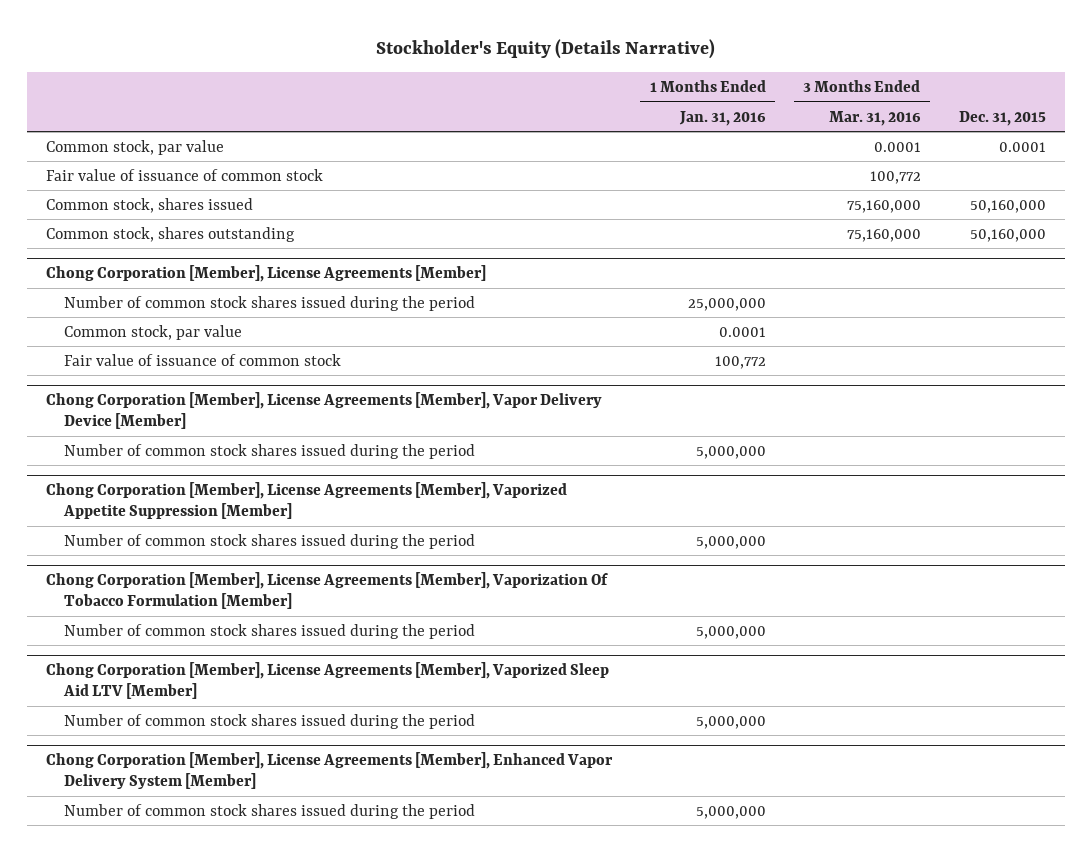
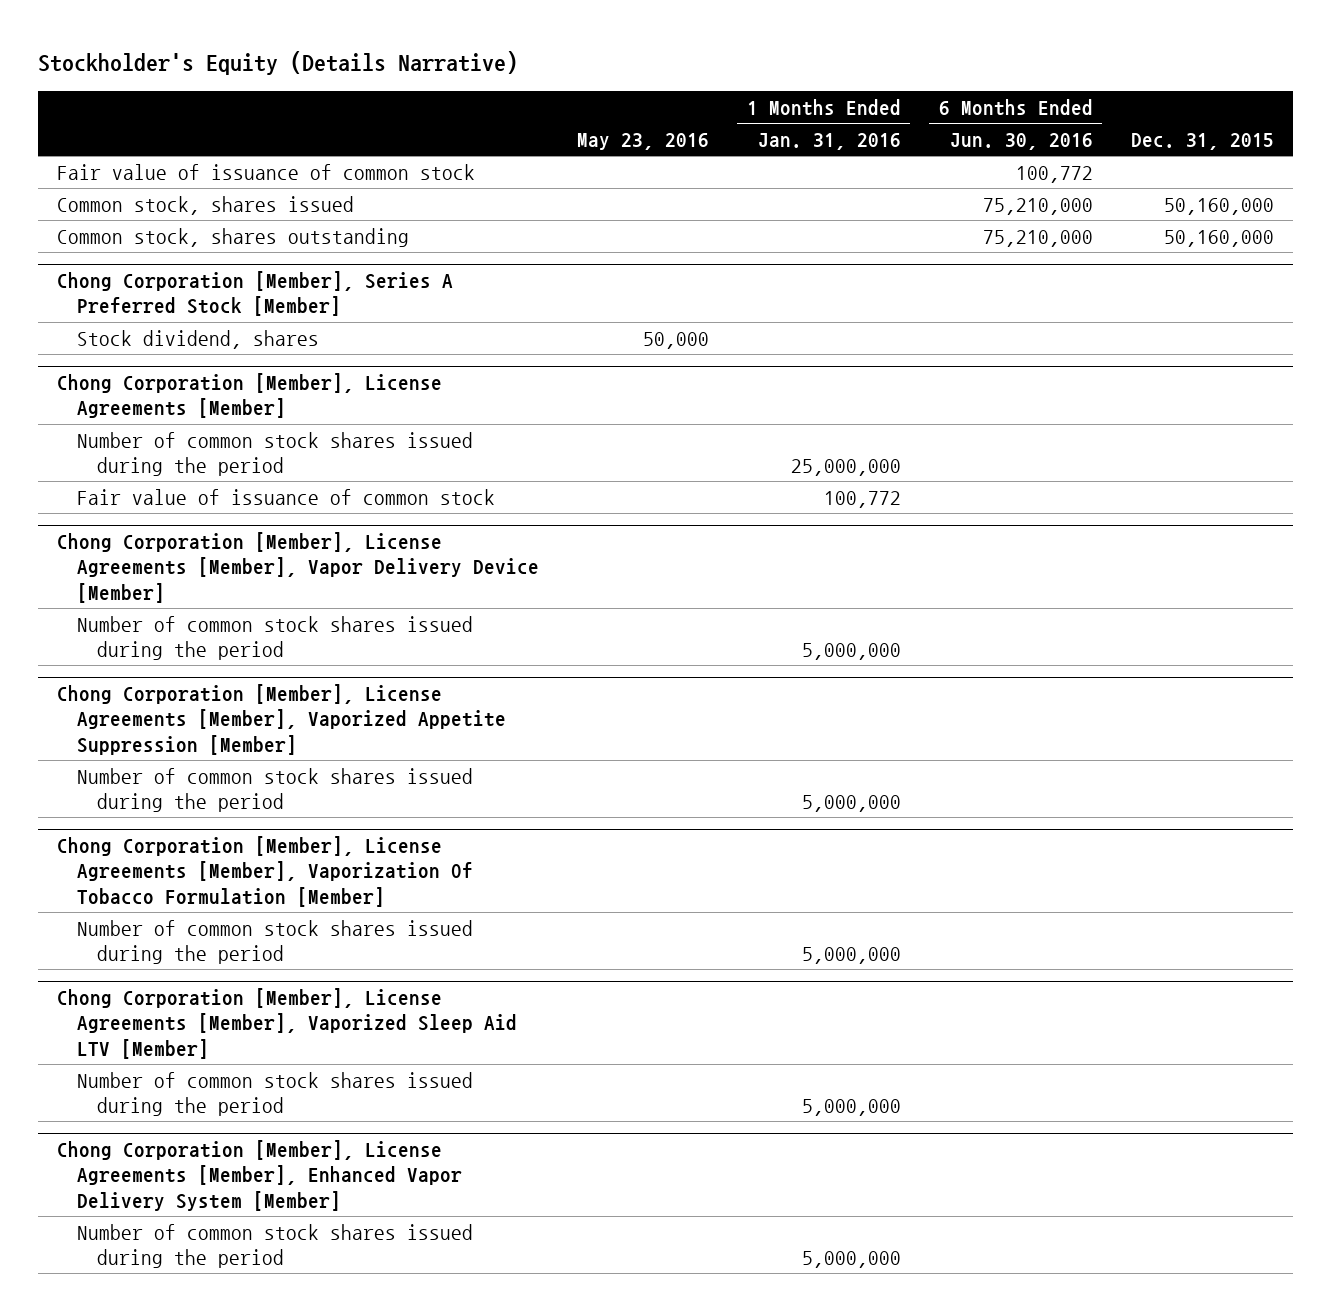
- | 1 Months Ended Jan. 31, 2016 | 3 Months Ended Mar. 31, 2016 | Dec. 31, 2015
+ | May 23, 2016 | 1 Months Ended Jan. 31, 2016 | 6 Months Ended Jun. 30, 2016 | Dec. 31, 2015
- Common stock, par value | | 0.0001 | 0.0001
+ Chong Corporation [Member], Series A Preferred Stock [Member]
+ Stock dividend, shares | 50,000 | | |
@ Chong Corporation [Member], License Agreements [Member]
- Common stock, par value | 0.0001 | |

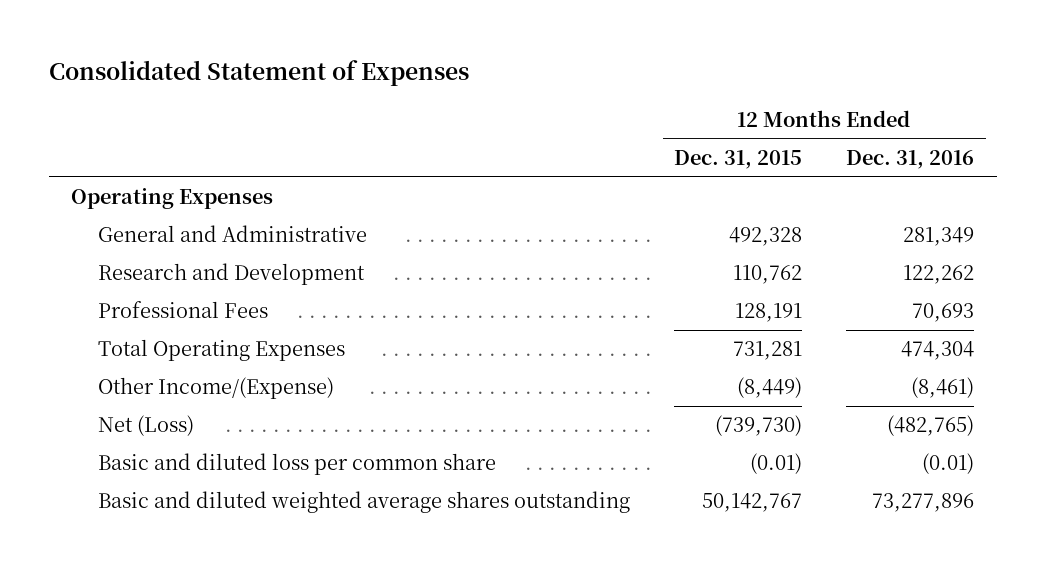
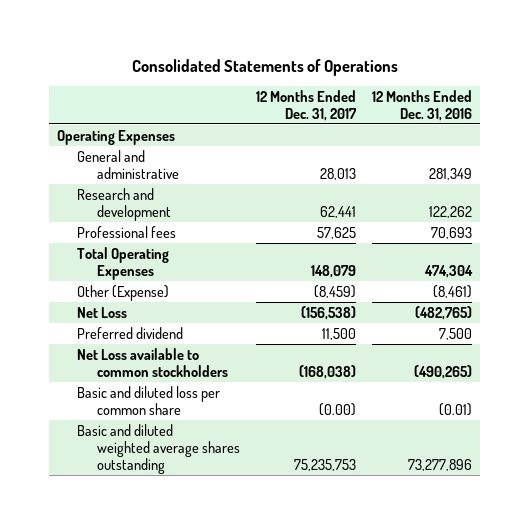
- Consolidated Statement of Expenses
+ Consolidated Statements of Operations
- | 12 Months Ended Dec. 31, 2015 | 12 Months Ended Dec. 31, 2016
+ | 12 Months Ended Dec. 31, 2017 | 12 Months Ended Dec. 31, 2016
- General and Administrative | 492,328 | 281,349
- Research and Development | 110,762 | 122,262
- Professional Fees | 128,191 | 70,693
+ General and administrative | 28,013 | 281,349
+ Research and development | 62,441 | 122,262
+ Professional fees | 57,625 | 70,693
- Other Income/(Expense) | (8,449) | (8,461)
- Net (Loss) | (739,730) | (482,765)
+ Other (Expense) | (8,459) | (8,461)
+ Net Loss | (156,538) | (482,765)
+ Preferred dividend | 11,500 | 7,500
+ Net Loss available to common stockholders | (168,038) | (490,265)

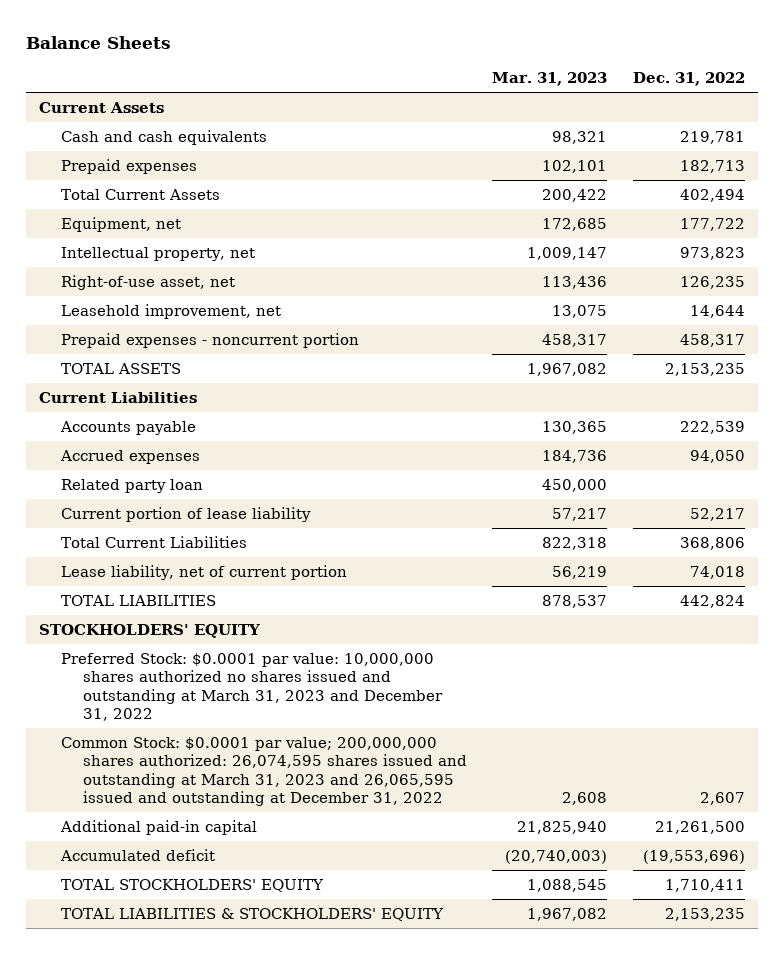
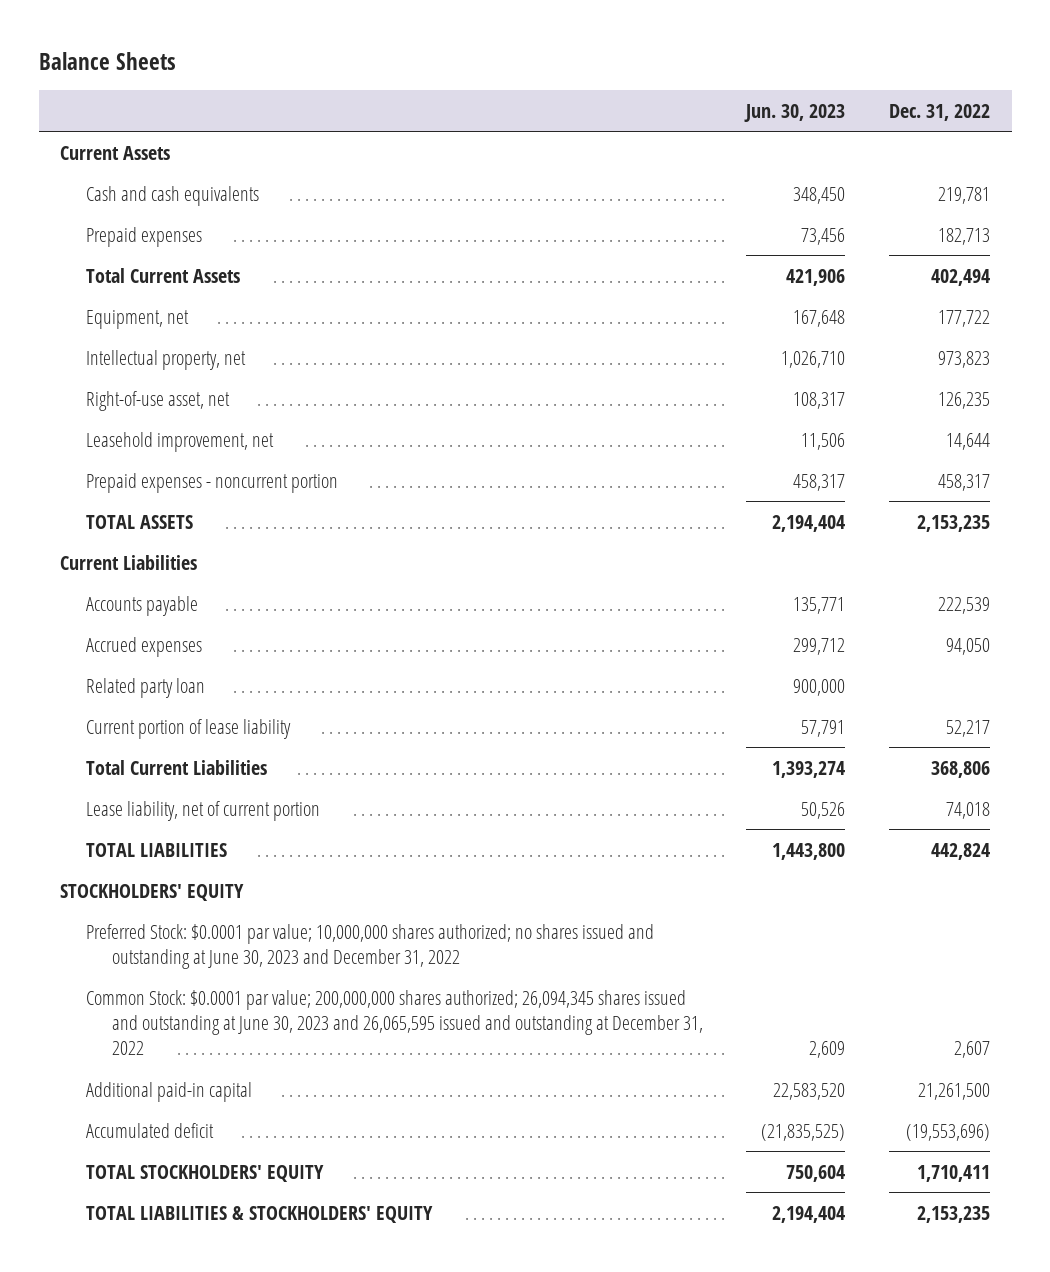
- | Mar. 31, 2023 | Dec. 31, 2022
+ | Jun. 30, 2023 | Dec. 31, 2022
- Preferred Stock: $0.0001 par value: 10,000,000 shares authorized no shares issued and outstanding at March 31, 2023 and December 31, 2022
- Common Stock: $0.0001 par value; 200,000,000 shares authorized: 26,074,595 shares issued and outstanding at March 31, 2023 and 26,065,595 issued and outstanding at December 31, 2022 | 2,608 | 2,607
+ Preferred Stock: $0.0001 par value; 10,000,000 shares authorized; no shares issued and outstanding at June 30, 2023 and December 31, 2022
+ Common Stock: $0.0001 par value; 200,000,000 shares authorized; 26,094,345 shares issued and outstanding at June 30, 2023 and 26,065,595 issued and outstanding at December 31, 2022 | 2,609 | 2,607

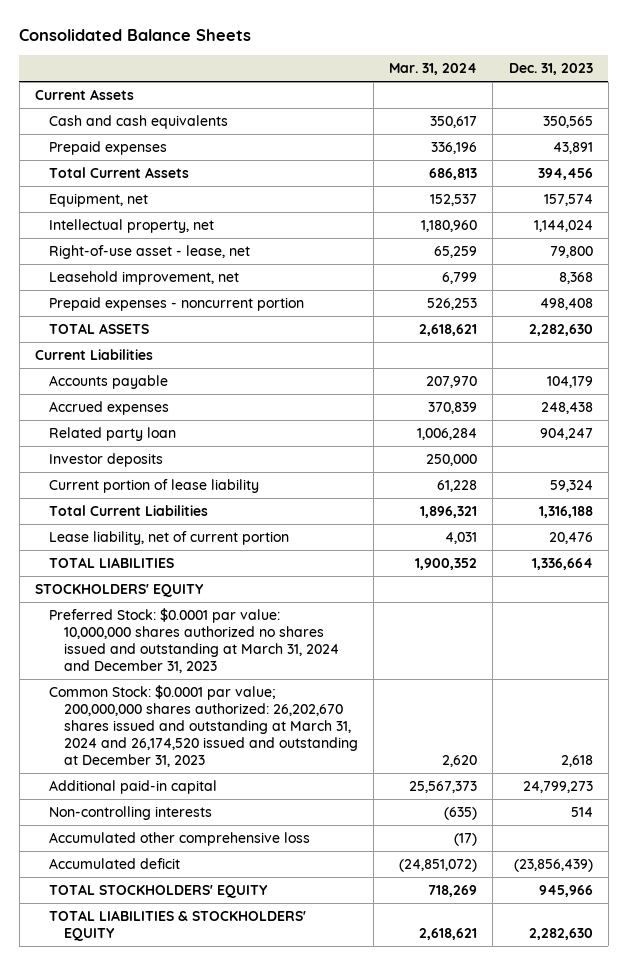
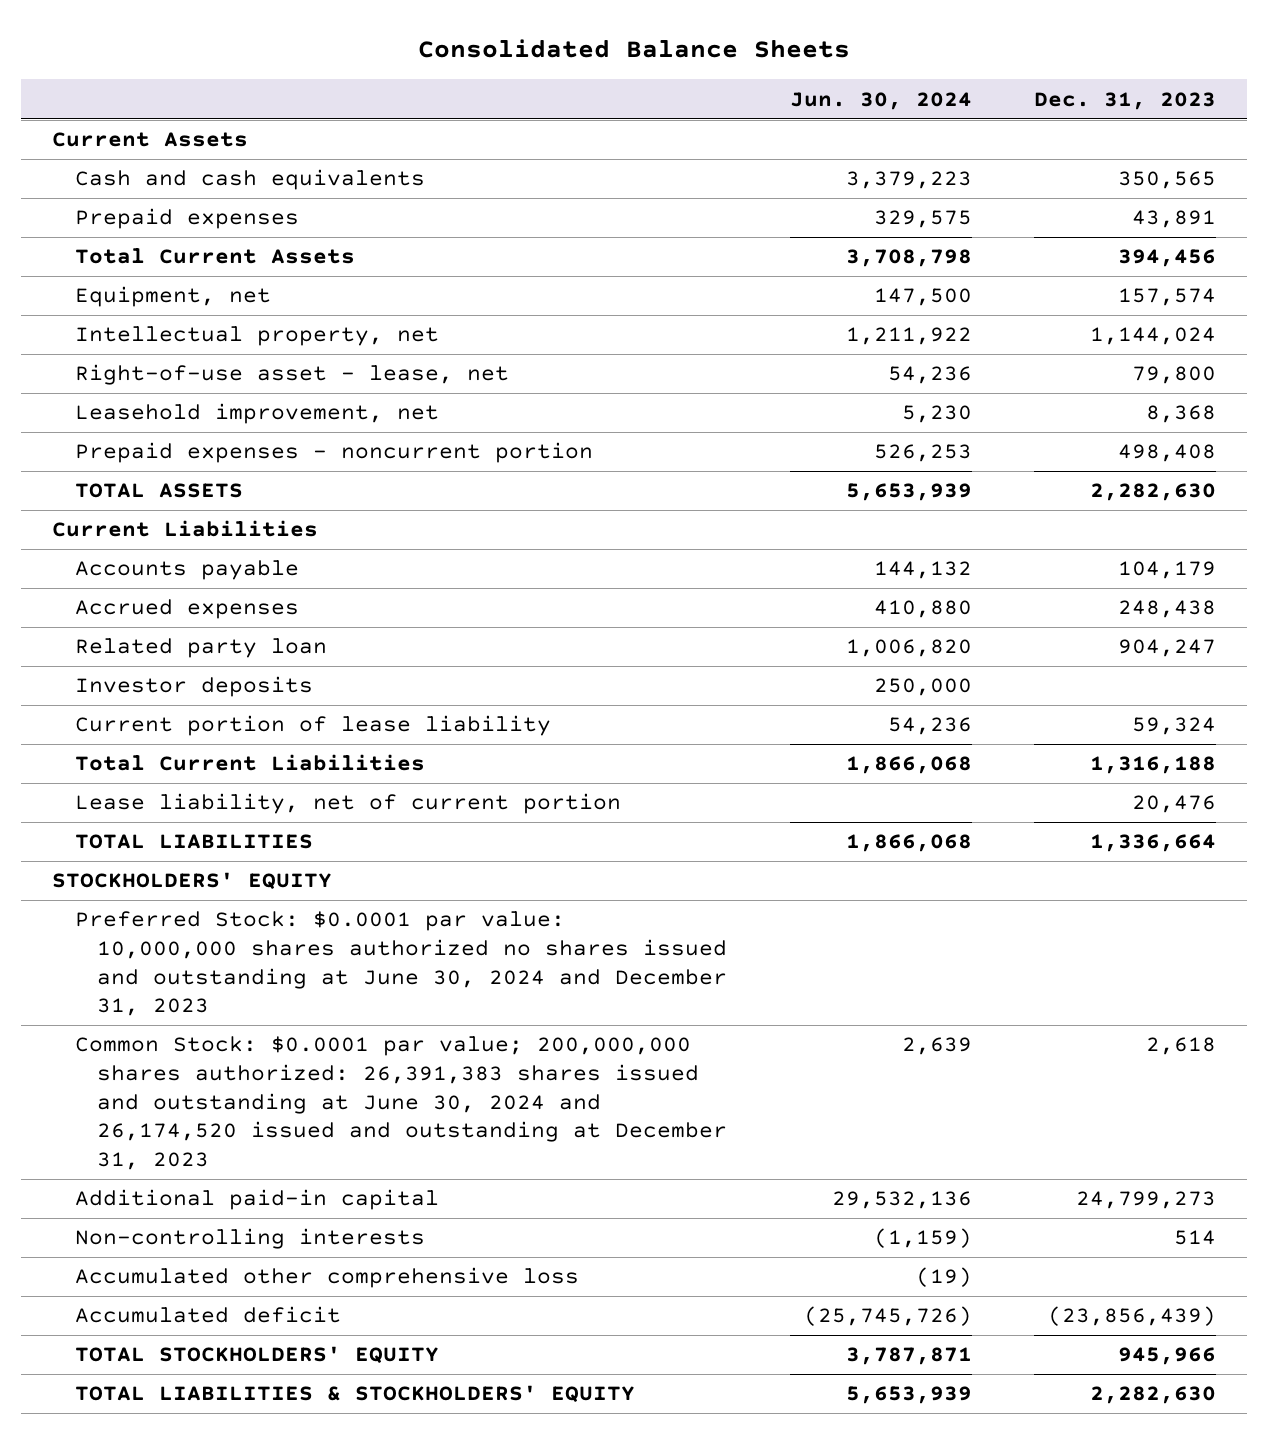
- | Mar. 31, 2024 | Dec. 31, 2023
+ | Jun. 30, 2024 | Dec. 31, 2023
- Preferred Stock: $0.0001 par value: 10,000,000 shares authorized no shares issued and outstanding at March 31, 2024 and December 31, 2023
- Common Stock: $0.0001 par value; 200,000,000 shares authorized: 26,202,670 shares issued and outstanding at March 31, 2024 and 26,174,520 issued and outstanding at December 31, 2023 | 2,620 | 2,618
+ Preferred Stock: $0.0001 par value: 10,000,000 shares authorized no shares issued and outstanding at June 30, 2024 and December 31, 2023
+ Common Stock: $0.0001 par value; 200,000,000 shares authorized: 26,391,383 shares issued and outstanding at June 30, 2024 and 26,174,520 issued and outstanding at December 31, 2023 | 2,639 | 2,618

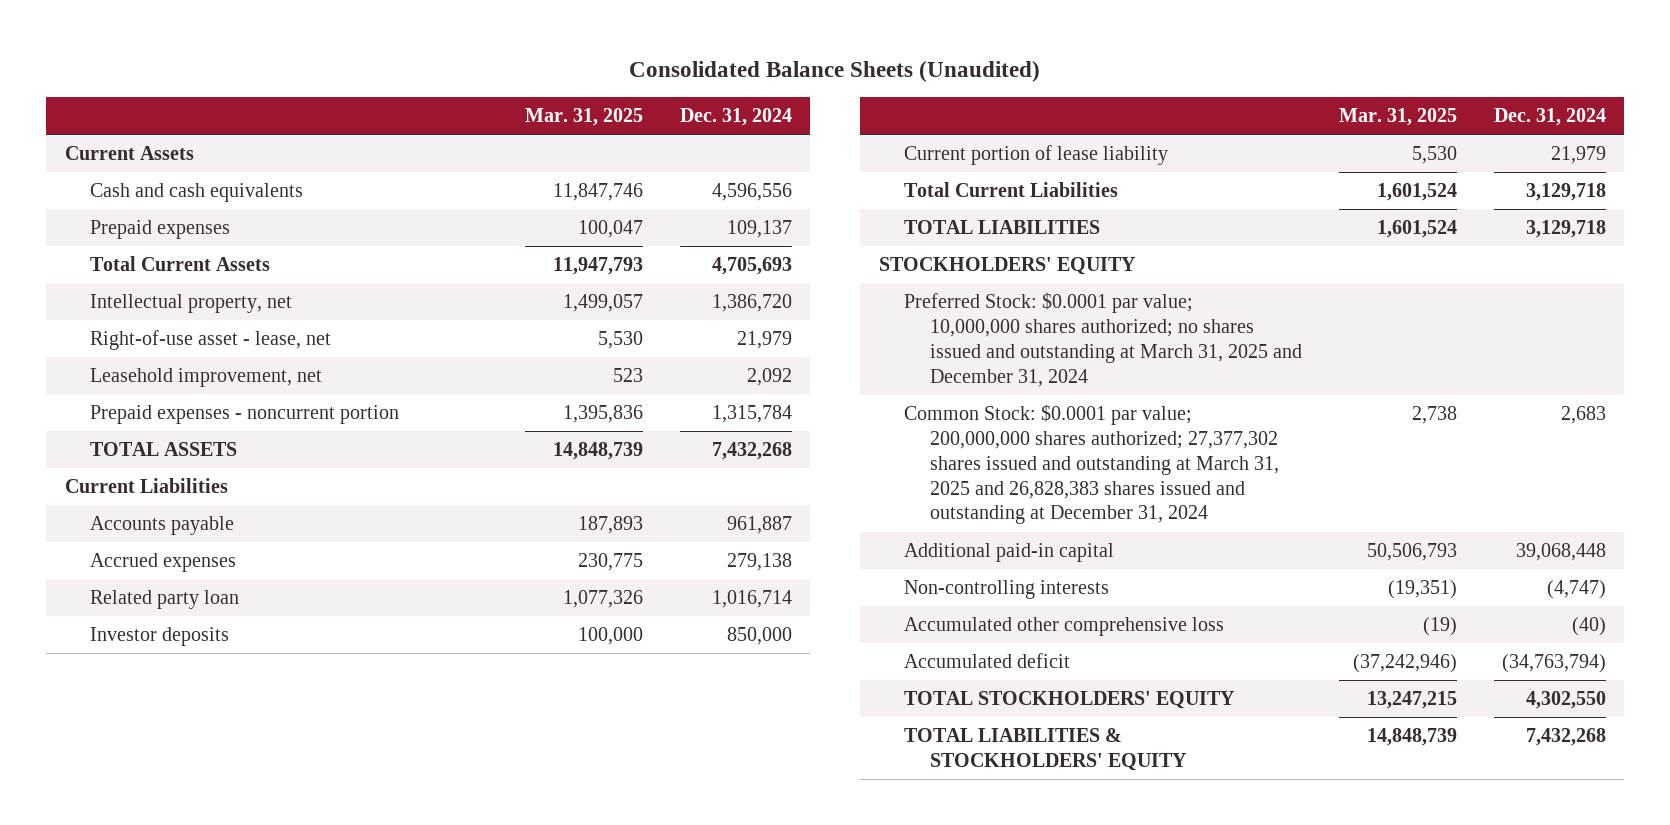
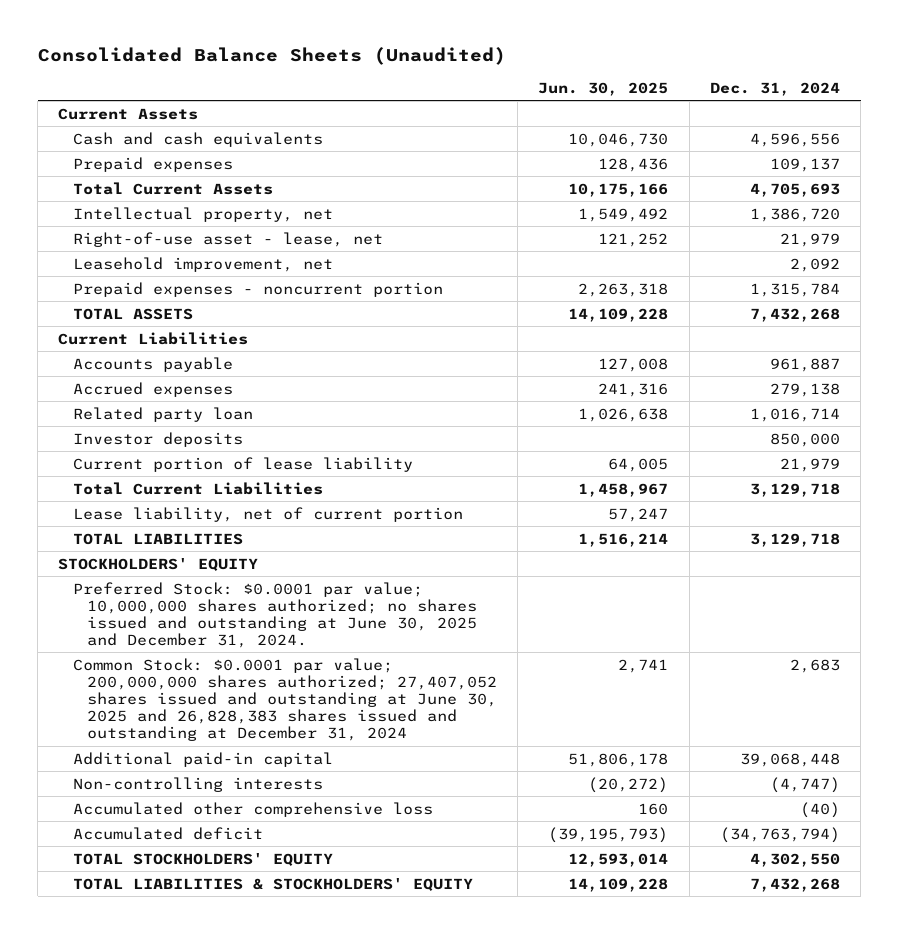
- | Mar. 31, 2025 | Dec. 31, 2024
+ | Jun. 30, 2025 | Dec. 31, 2024
+ Lease liability, net of current portion | 57,247 |
- Preferred Stock: $0.0001 par value; 10,000,000 shares authorized; no shares issued and outstanding at March 31, 2025 and December 31, 2024
- Common Stock: $0.0001 par value; 200,000,000 shares authorized; 27,377,302 shares issued and outstanding at March 31, 2025 and 26,828,383 shares issued and outstanding at December 31, 2024 | 2,738 | 2,683
+ Preferred Stock: $0.0001 par value; 10,000,000 shares authorized; no shares issued and outstanding at June 30, 2025 and December 31, 2024.
+ Common Stock: $0.0001 par value; 200,000,000 shares authorized; 27,407,052 shares issued and outstanding at June 30, 2025 and 26,828,383 shares issued and outstanding at December 31, 2024 | 2,741 | 2,683

